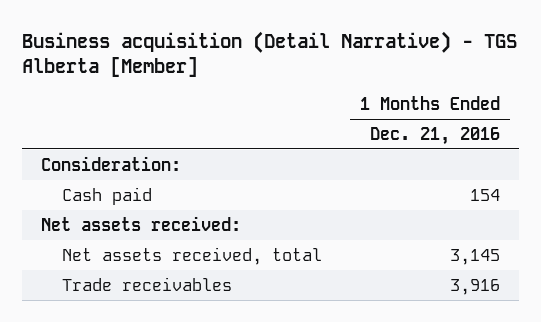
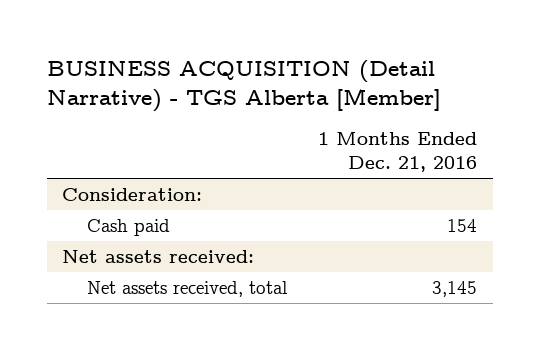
- Business acquisition (Detail Narrative) - TGS Alberta [Member]
+ BUSINESS ACQUISITION (Detail Narrative) - TGS Alberta [Member]
- Trade receivables | 3,916

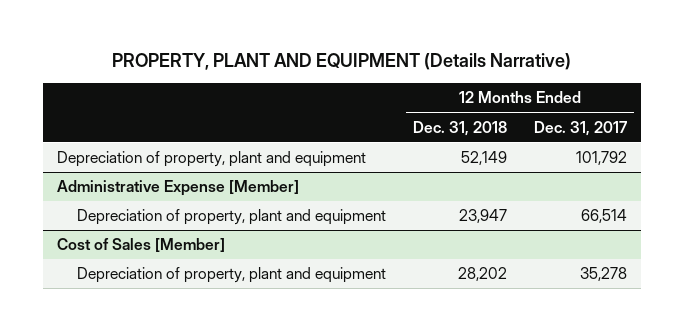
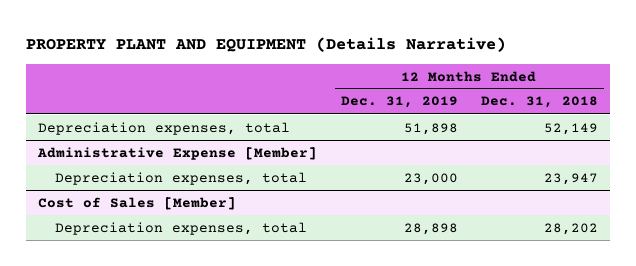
- PROPERTY, PLANT AND EQUIPMENT (Details Narrative)
+ PROPERTY PLANT AND EQUIPMENT (Details Narrative)
- | 12 Months Ended Dec. 31, 2018 | 12 Months Ended Dec. 31, 2017
+ | 12 Months Ended Dec. 31, 2019 | 12 Months Ended Dec. 31, 2018
- Depreciation of property, plant and equipment | 52,149 | 101,792
+ Depreciation expenses, total | 51,898 | 52,149
@ Administrative Expense [Member]
- Depreciation of property, plant and equipment | 23,947 | 66,514
+ Depreciation expenses, total | 23,000 | 23,947
@ Cost of Sales [Member]
- Depreciation of property, plant and equipment | 28,202 | 35,278
+ Depreciation expenses, total | 28,898 | 28,202

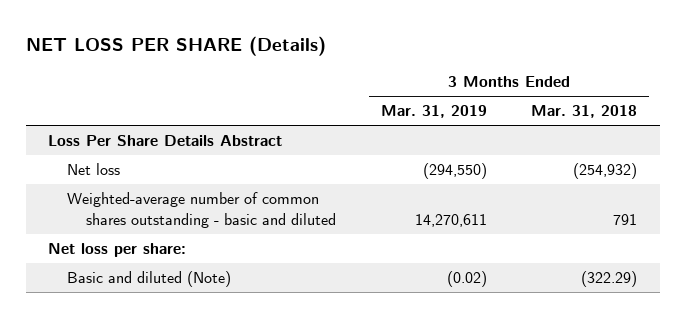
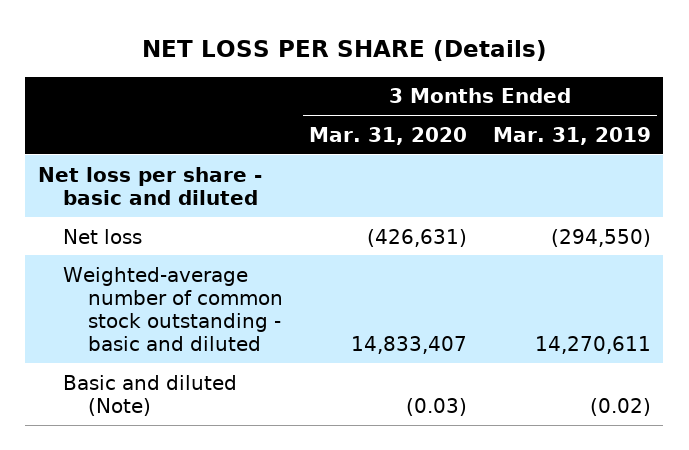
- | 3 Months Ended Mar. 31, 2019 | 3 Months Ended Mar. 31, 2018
+ | 3 Months Ended Mar. 31, 2020 | 3 Months Ended Mar. 31, 2019
- Loss Per Share Details Abstract
+ Net loss per share - basic and diluted
- Weighted-average number of common shares outstanding - basic and diluted | 14,270,611 | 791
- Net loss per share:
+ Weighted-average number of common stock outstanding - basic and diluted | 14,833,407 | 14,270,611

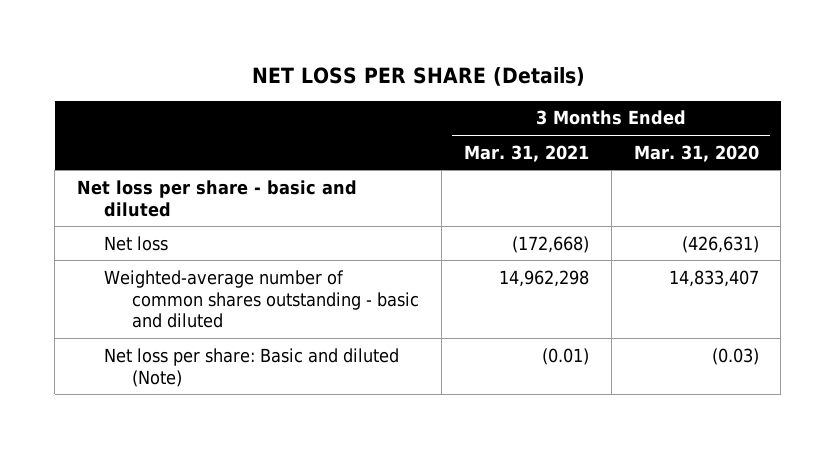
- | 3 Months Ended Mar. 31, 2020 | 3 Months Ended Mar. 31, 2019
+ | 3 Months Ended Mar. 31, 2021 | 3 Months Ended Mar. 31, 2020
- Weighted-average number of common stock outstanding - basic and diluted | 14,833,407 | 14,270,611
- Basic and diluted (Note) | (0.03) | (0.02)
+ Weighted-average number of common shares outstanding - basic and diluted | 14,962,298 | 14,833,407
+ Net loss per share: Basic and diluted (Note) | (0.01) | (0.03)

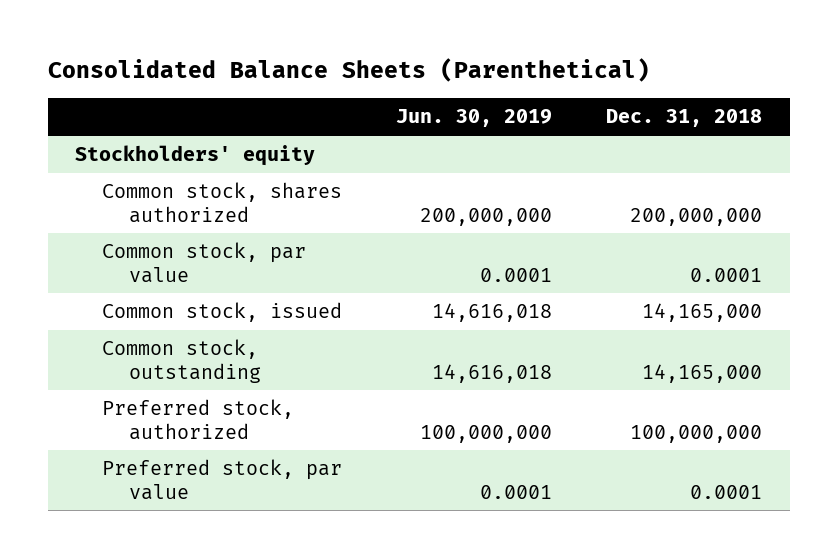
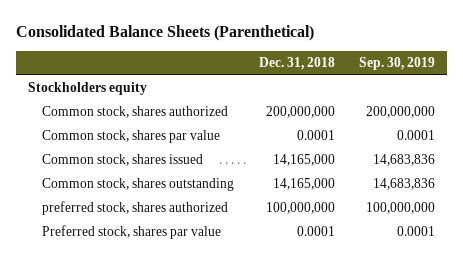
- | Jun. 30, 2019 | Dec. 31, 2018
+ | Dec. 31, 2018 | Sep. 30, 2019
- Stockholders' equity
+ Stockholders equity
- Common stock, par value | 0.0001 | 0.0001
- Common stock, issued | 14,616,018 | 14,165,000
- Common stock, outstanding | 14,616,018 | 14,165,000
- Preferred stock, authorized | 100,000,000 | 100,000,000
- Preferred stock, par value | 0.0001 | 0.0001
+ Common stock, shares par value | 0.0001 | 0.0001
+ Common stock, shares issued | 14,165,000 | 14,683,836
+ Common stock, shares outstanding | 14,165,000 | 14,683,836
+ preferred stock, shares authorized | 100,000,000 | 100,000,000
+ Preferred stock, shares par value | 0.0001 | 0.0001

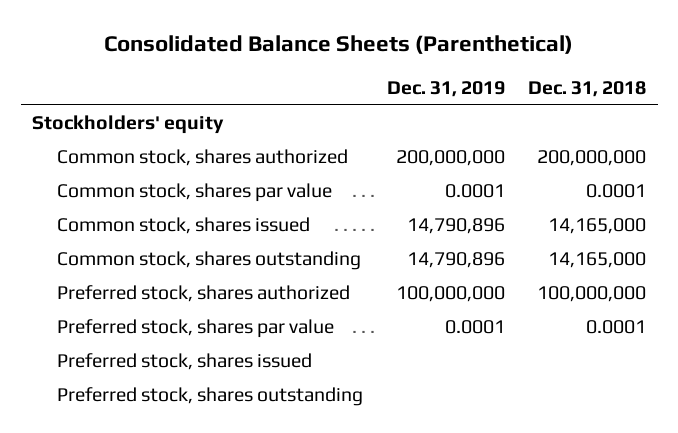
- | Dec. 31, 2018 | Sep. 30, 2019
+ | Dec. 31, 2019 | Dec. 31, 2018
- Stockholders equity
+ Stockholders' equity
- preferred stock, shares authorized | 100,000,000 | 100,000,000
+ Preferred stock, shares authorized | 100,000,000 | 100,000,000
+ Preferred stock, shares issued
+ Preferred stock, shares outstanding

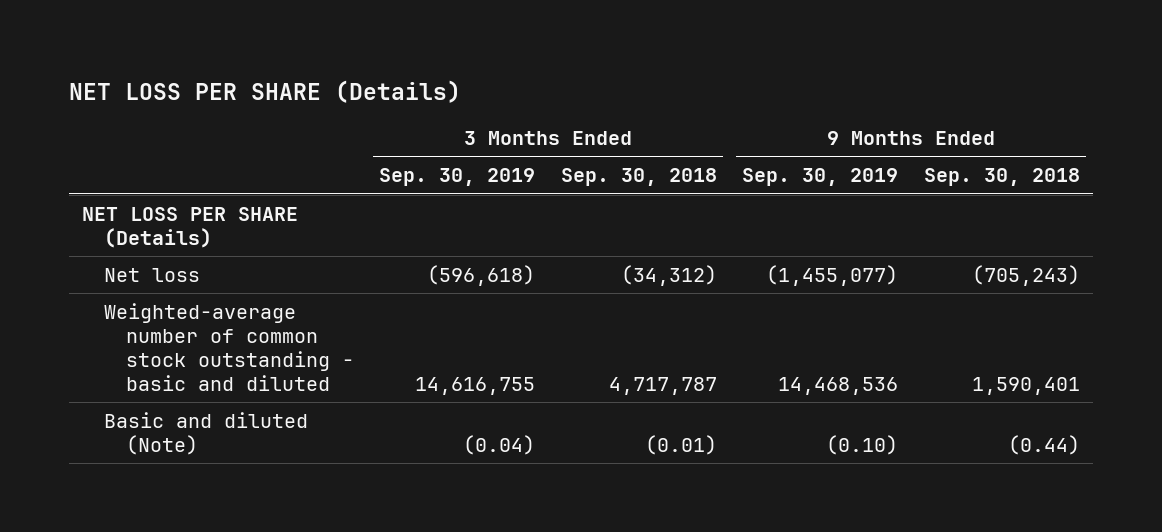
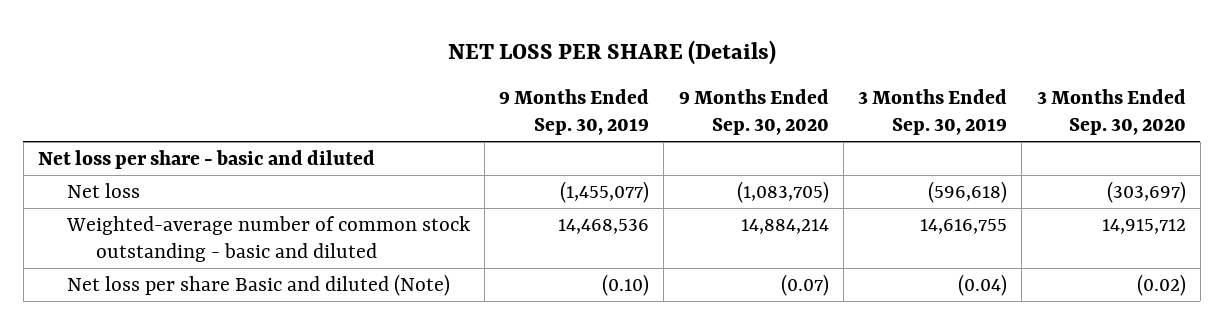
- | 3 Months Ended Sep. 30, 2019 | 3 Months Ended Sep. 30, 2018 | 9 Months Ended Sep. 30, 2019 | 9 Months Ended Sep. 30, 2018
+ | 9 Months Ended Sep. 30, 2019 | 9 Months Ended Sep. 30, 2020 | 3 Months Ended Sep. 30, 2019 | 3 Months Ended Sep. 30, 2020
- NET LOSS PER SHARE (Details)
+ Net loss per share - basic and diluted
- Basic and diluted (Note) | (0.04) | (0.01) | (0.10) | (0.44)
+ Net loss per share Basic and diluted (Note) | (0.10) | (0.07) | (0.04) | (0.02)

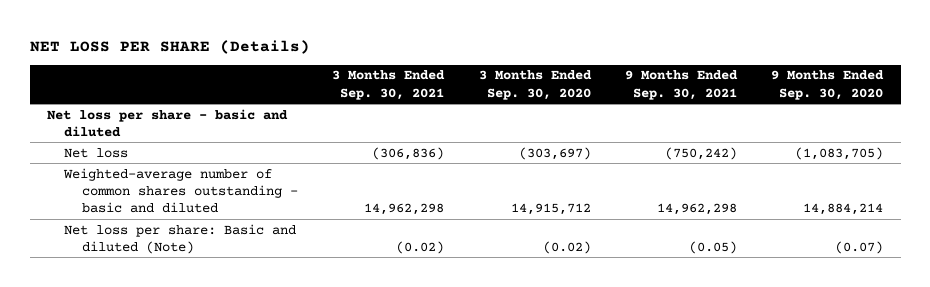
- | 9 Months Ended Sep. 30, 2019 | 9 Months Ended Sep. 30, 2020 | 3 Months Ended Sep. 30, 2019 | 3 Months Ended Sep. 30, 2020
+ | 3 Months Ended Sep. 30, 2021 | 3 Months Ended Sep. 30, 2020 | 9 Months Ended Sep. 30, 2021 | 9 Months Ended Sep. 30, 2020
- Weighted-average number of common stock outstanding - basic and diluted | 14,468,536 | 14,884,214 | 14,616,755 | 14,915,712
- Net loss per share Basic and diluted (Note) | (0.10) | (0.07) | (0.04) | (0.02)
+ Weighted-average number of common shares outstanding - basic and diluted | 14,962,298 | 14,915,712 | 14,962,298 | 14,884,214
+ Net loss per share: Basic and diluted (Note) | (0.02) | (0.02) | (0.05) | (0.07)

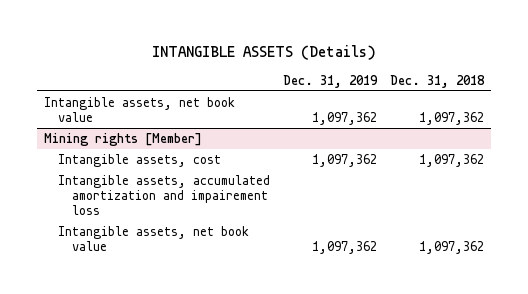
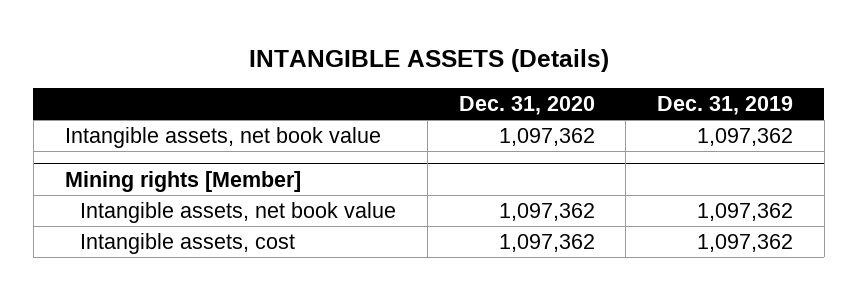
- | Dec. 31, 2019 | Dec. 31, 2018
+ | Dec. 31, 2020 | Dec. 31, 2019
@ Mining rights [Member]
- Intangible assets, accumulated amortization and impairement loss
moved down: Intangible assets, cost | 1,097,362 | 1,097,362

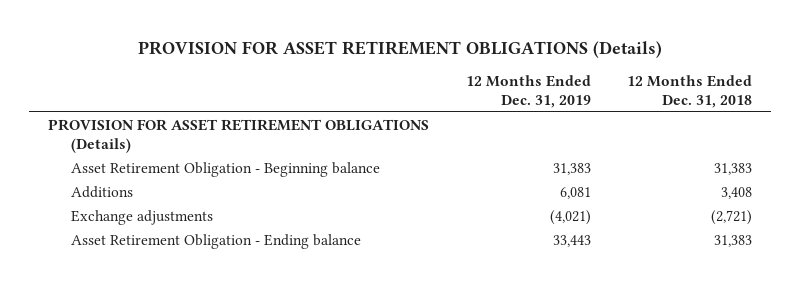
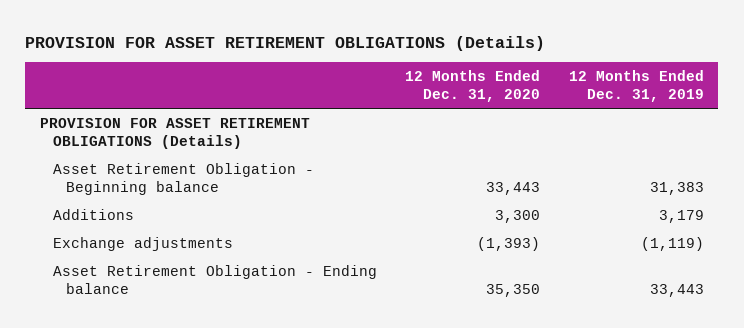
- | 12 Months Ended Dec. 31, 2019 | 12 Months Ended Dec. 31, 2018
+ | 12 Months Ended Dec. 31, 2020 | 12 Months Ended Dec. 31, 2019
- Additions | 6,081 | 3,408
- Exchange adjustments | (4,021) | (2,721)
+ Additions | 3,300 | 3,179
+ Exchange adjustments | (1,393) | (1,119)

